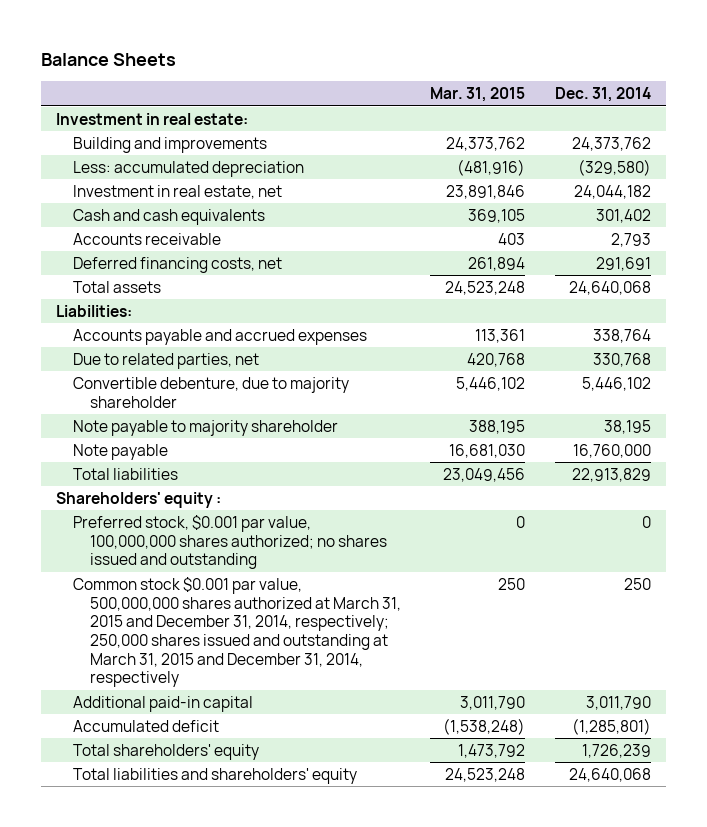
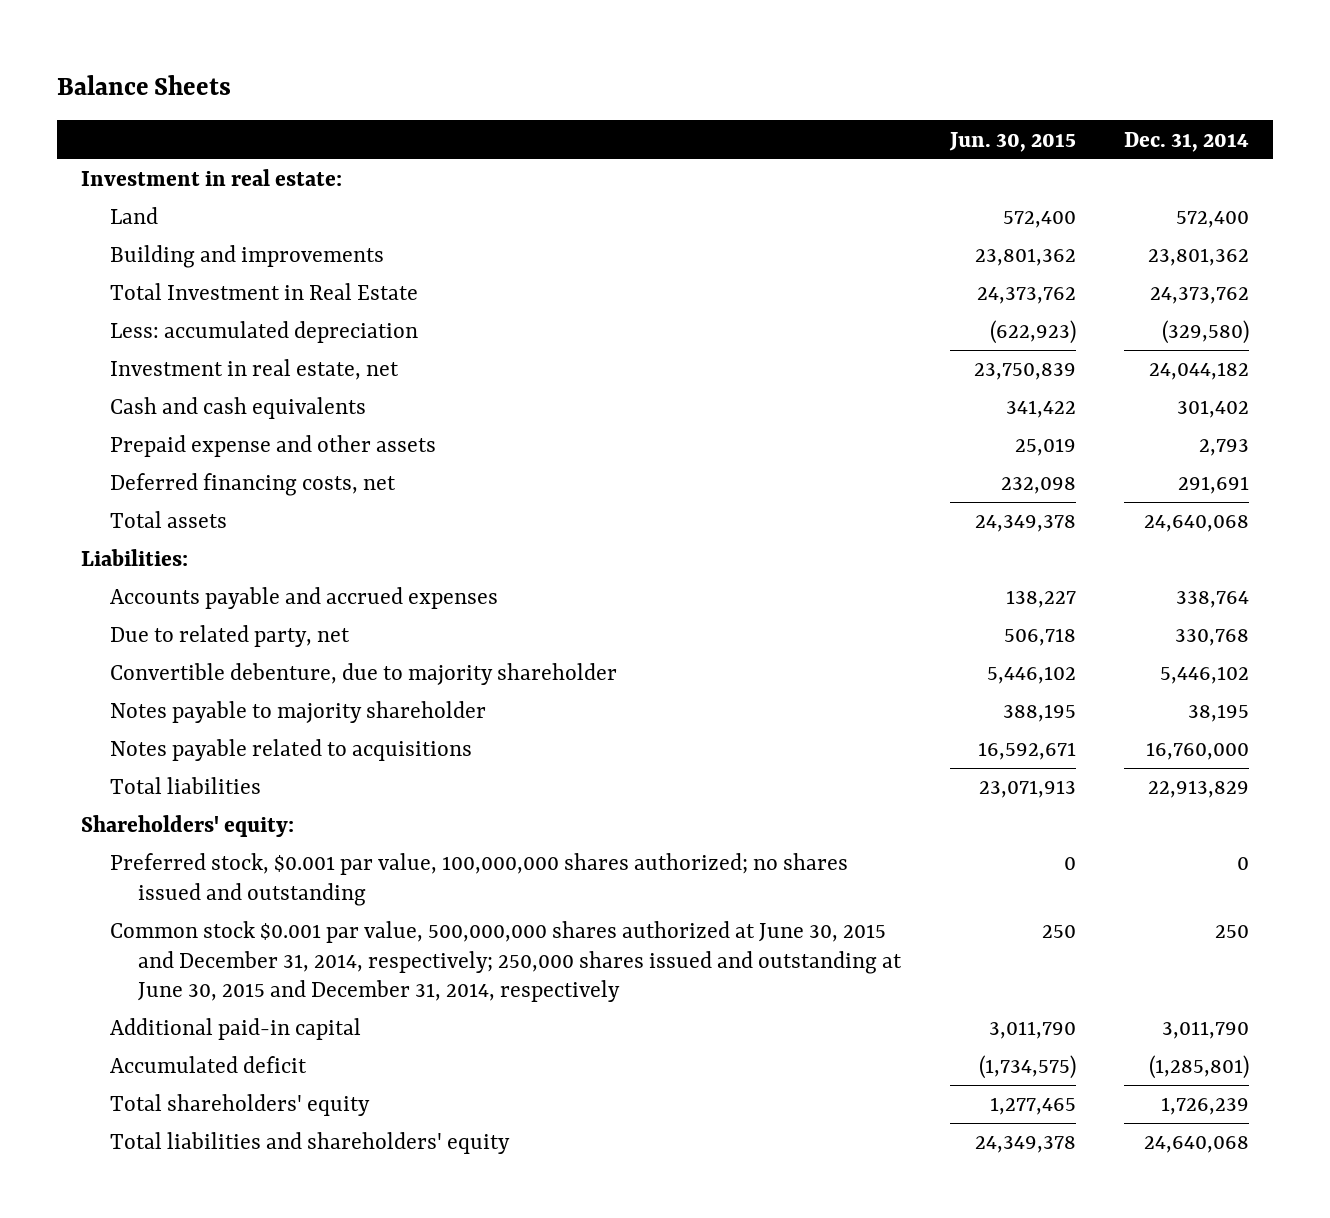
- | Mar. 31, 2015 | Dec. 31, 2014
+ | Jun. 30, 2015 | Dec. 31, 2014
- Building and improvements | 24,373,762 | 24,373,762
+ Land | 572,400 | 572,400
+ Building and improvements | 23,801,362 | 23,801,362
+ Total Investment in Real Estate | 24,373,762 | 24,373,762
- Accounts receivable | 403 | 2,793
+ Prepaid expense and other assets | 25,019 | 2,793
- Due to related parties, net | 420,768 | 330,768
+ Due to related party, net | 506,718 | 330,768
- Note payable to majority shareholder | 388,195 | 38,195
- Note payable | 16,681,030 | 16,760,000
+ Notes payable to majority shareholder | 388,195 | 38,195
+ Notes payable related to acquisitions | 16,592,671 | 16,760,000
- Shareholders' equity :
+ Shareholders' equity:
- Common stock $0.001 par value, 500,000,000 shares authorized at March 31, 2015 and December 31, 2014, respectively; 250,000 shares issued and outstanding at March 31, 2015 and December 31, 2014, respectively | 250 | 250
+ Common stock $0.001 par value, 500,000,000 shares authorized at June 30, 2015 and December 31, 2014, respectively; 250,000 shares issued and outstanding at June 30, 2015 and December 31, 2014, respectively | 250 | 250

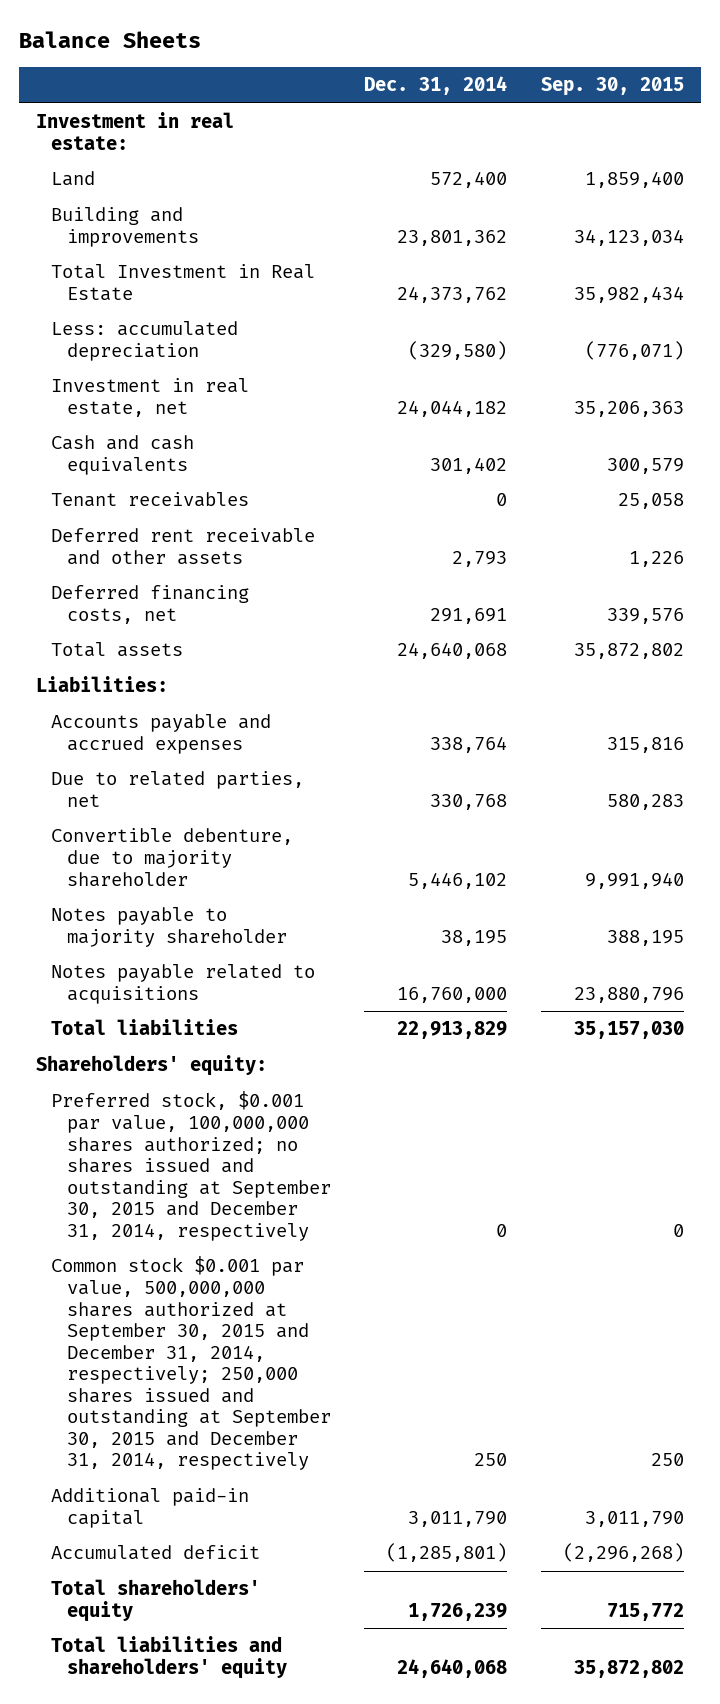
- | Jun. 30, 2015 | Dec. 31, 2014
+ | Dec. 31, 2014 | Sep. 30, 2015
- Prepaid expense and other assets | 25,019 | 2,793
+ Tenant receivables | 0 | 25,058
+ Deferred rent receivable and other assets | 2,793 | 1,226
- Due to related party, net | 506,718 | 330,768
+ Due to related parties, net | 330,768 | 580,283
- Preferred stock, $0.001 par value, 100,000,000 shares authorized; no shares issued and outstanding | 0 | 0
- Common stock $0.001 par value, 500,000,000 shares authorized at June 30, 2015 and December 31, 2014, respectively; 250,000 shares issued and outstanding at June 30, 2015 and December 31, 2014, respectively | 250 | 250
+ Preferred stock, $0.001 par value, 100,000,000 shares authorized; no shares issued and outstanding at September 30, 2015 and December 31, 2014, respectively | 0 | 0
+ Common stock $0.001 par value, 500,000,000 shares authorized at September 30, 2015 and December 31, 2014, respectively; 250,000 shares issued and outstanding at September 30, 2015 and December 31, 2014, respectively | 250 | 250

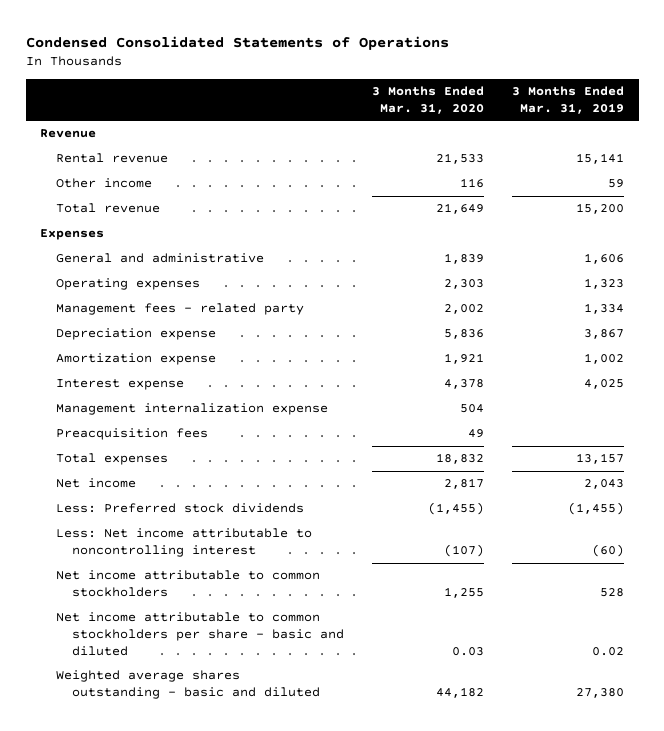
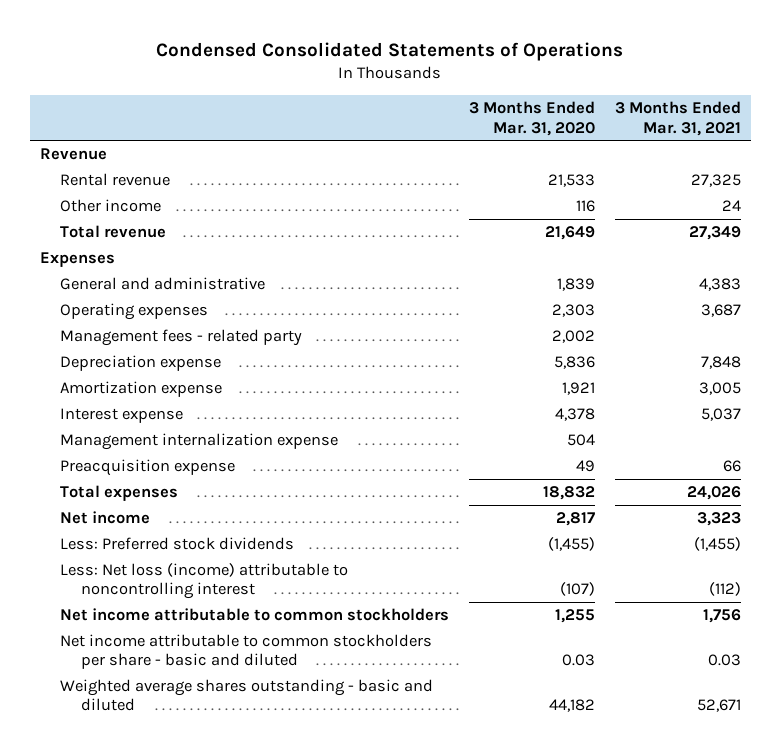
- | 3 Months Ended Mar. 31, 2020 | 3 Months Ended Mar. 31, 2019
+ | 3 Months Ended Mar. 31, 2020 | 3 Months Ended Mar. 31, 2021
- Preacquisition fees | 49 |
+ Preacquisition expense | 49 | 66
- Less: Net income attributable to noncontrolling interest | (107) | (60)
+ Less: Net loss (income) attributable to noncontrolling interest | (107) | (112)

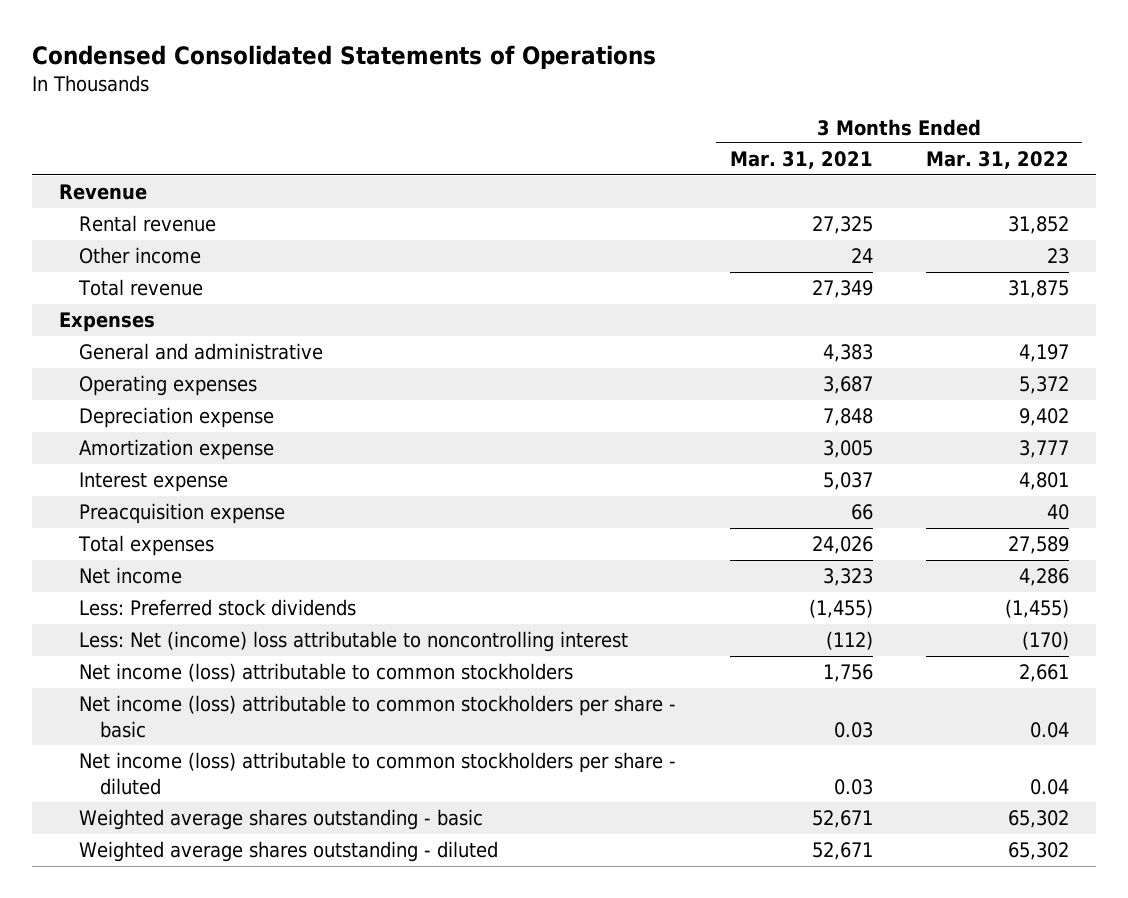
- | 3 Months Ended Mar. 31, 2020 | 3 Months Ended Mar. 31, 2021
+ | 3 Months Ended Mar. 31, 2021 | 3 Months Ended Mar. 31, 2022
- Management fees - related party | 2,002 |
- Management internalization expense | 504 |
- Less: Net loss (income) attributable to noncontrolling interest | (107) | (112)
- Net income attributable to common stockholders | 1,255 | 1,756
- Net income attributable to common stockholders per share - basic and diluted | 0.03 | 0.03
- Weighted average shares outstanding - basic and diluted | 44,182 | 52,671
+ Less: Net (income) loss attributable to noncontrolling interest | (112) | (170)
+ Net income (loss) attributable to common stockholders | 1,756 | 2,661
+ Net income (loss) attributable to common stockholders per share - basic | 0.03 | 0.04
+ Net income (loss) attributable to common stockholders per share - diluted | 0.03 | 0.04
+ Weighted average shares outstanding - basic | 52,671 | 65,302
+ Weighted average shares outstanding - diluted | 52,671 | 65,302

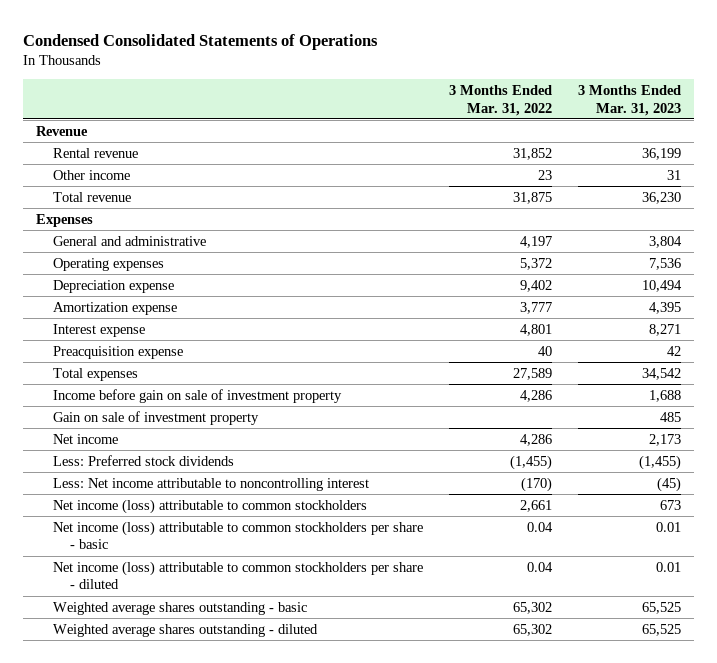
- | 3 Months Ended Mar. 31, 2021 | 3 Months Ended Mar. 31, 2022
+ | 3 Months Ended Mar. 31, 2022 | 3 Months Ended Mar. 31, 2023
+ Income before gain on sale of investment property | 4,286 | 1,688
+ Gain on sale of investment property | | 485
- Less: Net (income) loss attributable to noncontrolling interest | (112) | (170)
+ Less: Net income attributable to noncontrolling interest | (170) | (45)

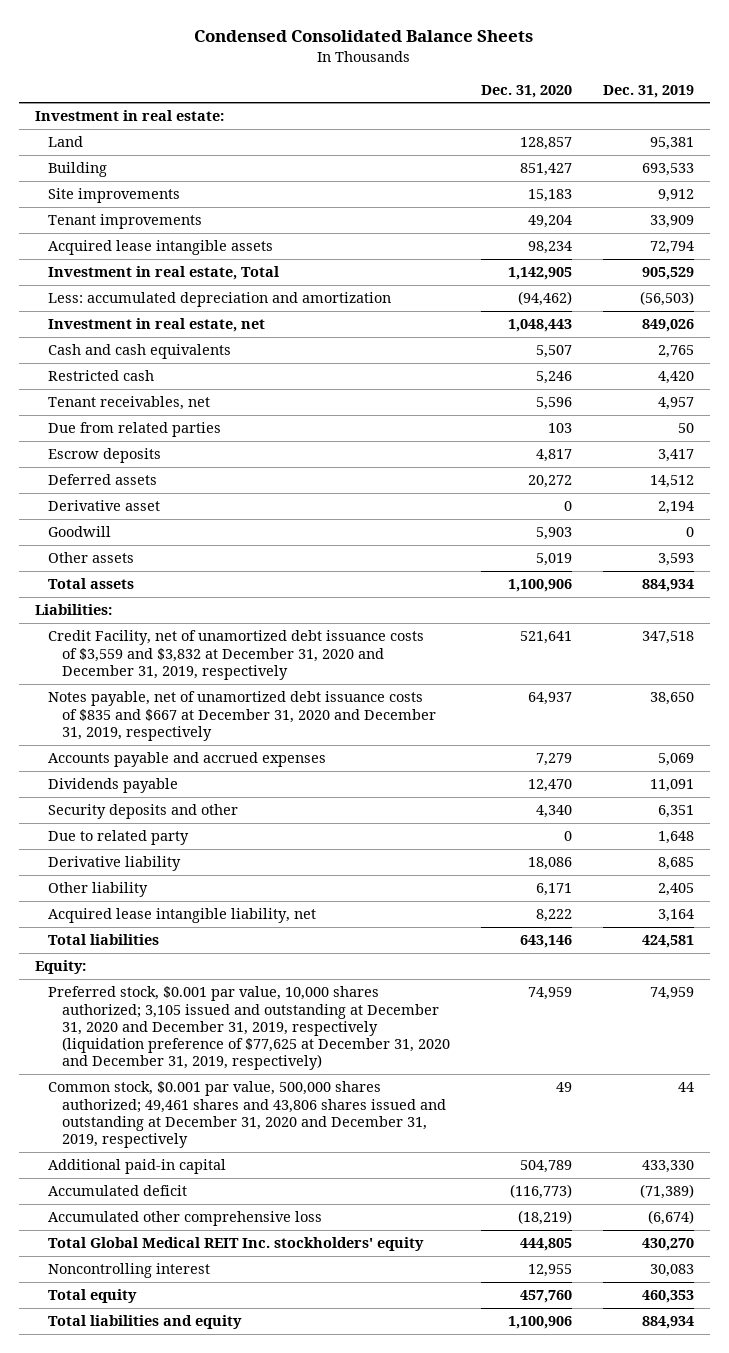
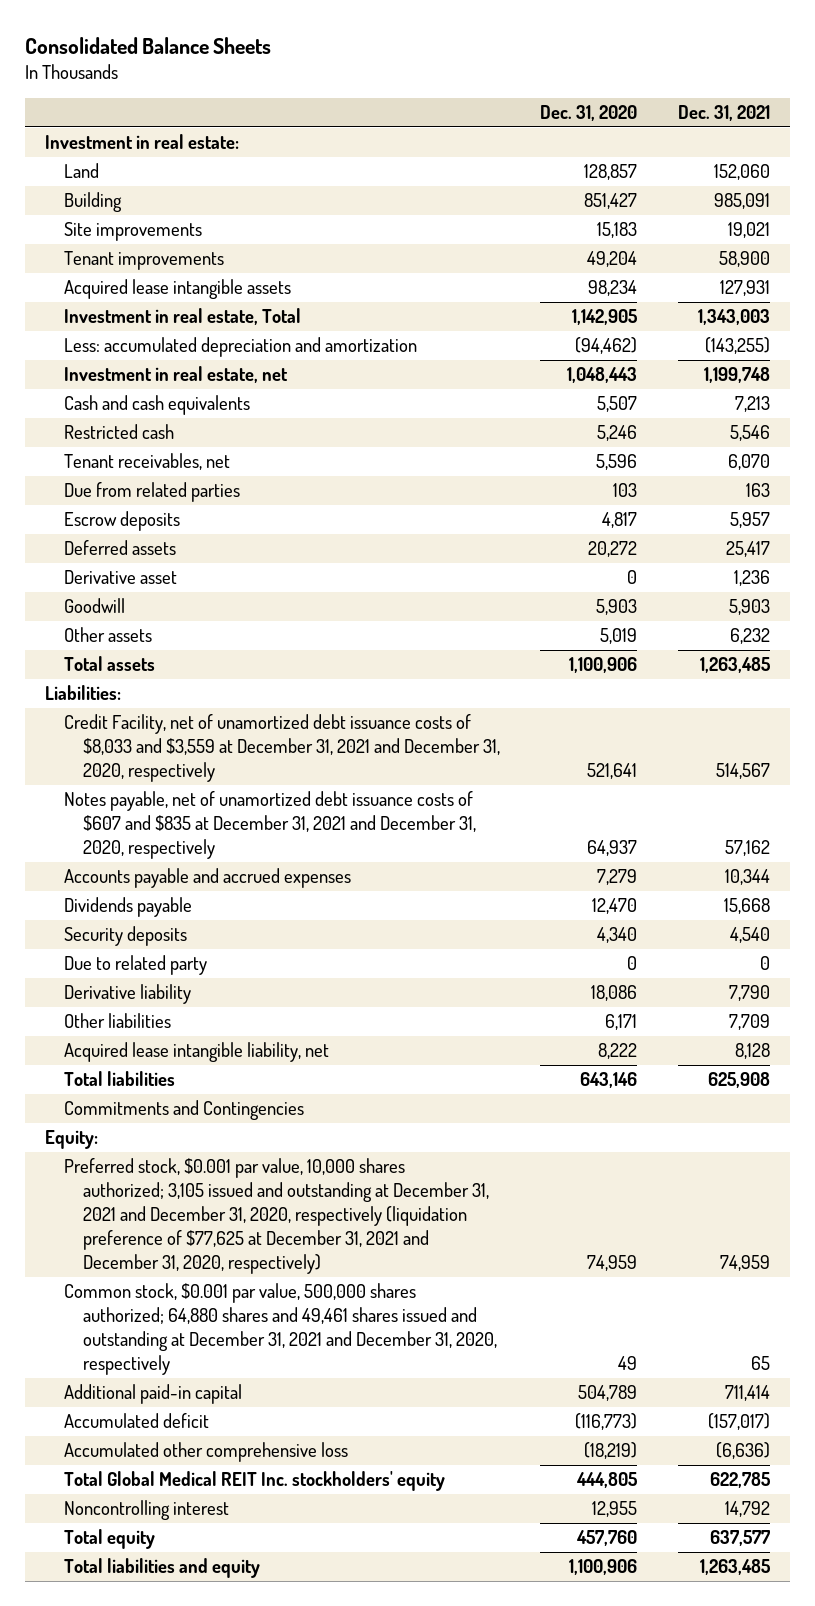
- Condensed Consolidated Balance Sheets
+ Consolidated Balance Sheets
- | Dec. 31, 2020 | Dec. 31, 2019
+ | Dec. 31, 2020 | Dec. 31, 2021
- Credit Facility, net of unamortized debt issuance costs of $3,559 and $3,832 at December 31, 2020 and December 31, 2019, respectively | 521,641 | 347,518
- Notes payable, net of unamortized debt issuance costs of $835 and $667 at December 31, 2020 and December 31, 2019, respectively | 64,937 | 38,650
+ Credit Facility, net of unamortized debt issuance costs of $8,033 and $3,559 at December 31, 2021 and December 31, 2020, respectively | 521,641 | 514,567
+ Notes payable, net of unamortized debt issuance costs of $607 and $835 at December 31, 2021 and December 31, 2020, respectively | 64,937 | 57,162
- Security deposits and other | 4,340 | 6,351
+ Security deposits | 4,340 | 4,540
- Other liability | 6,171 | 2,405
+ Other liabilities | 6,171 | 7,709
+ Commitments and Contingencies
- Preferred stock, $0.001 par value, 10,000 shares authorized; 3,105 issued and outstanding at December 31, 2020 and December 31, 2019, respectively (liquidation preference of $77,625 at December 31, 2020 and December 31, 2019, respectively) | 74,959 | 74,959
- Common stock, $0.001 par value, 500,000 shares authorized; 49,461 shares and 43,806 shares issued and outstanding at December 31, 2020 and December 31, 2019, respectively | 49 | 44
+ Preferred stock, $0.001 par value, 10,000 shares authorized; 3,105 issued and outstanding at December 31, 2021 and December 31, 2020, respectively (liquidation preference of $77,625 at December 31, 2021 and December 31, 2020, respectively) | 74,959 | 74,959
+ Common stock, $0.001 par value, 500,000 shares authorized; 64,880 shares and 49,461 shares issued and outstanding at December 31, 2021 and December 31, 2020, respectively | 49 | 65

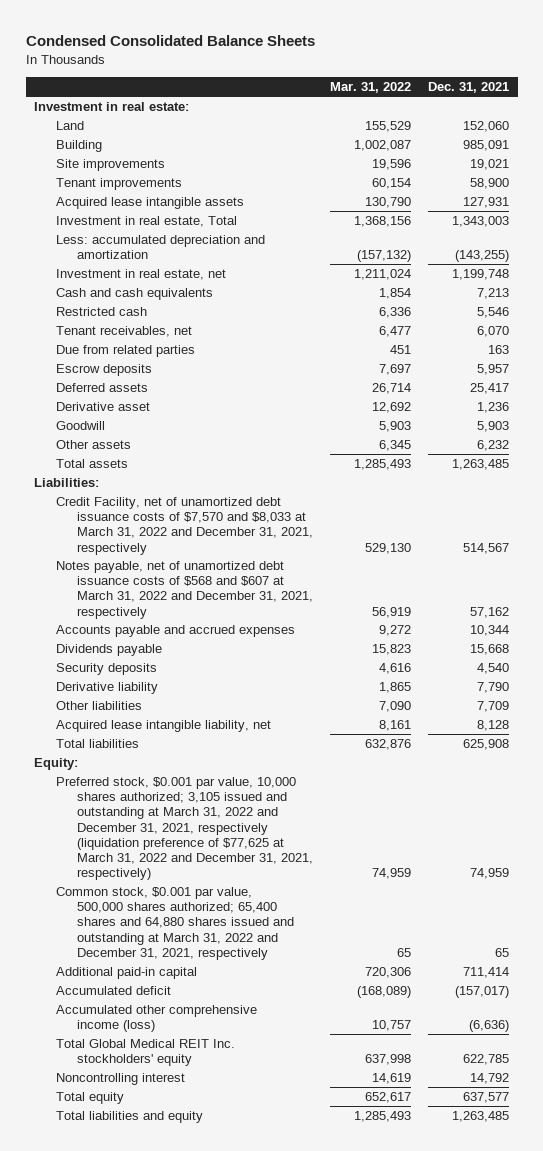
- Consolidated Balance Sheets
+ Condensed Consolidated Balance Sheets
- | Dec. 31, 2020 | Dec. 31, 2021
+ | Mar. 31, 2022 | Dec. 31, 2021
- Credit Facility, net of unamortized debt issuance costs of $8,033 and $3,559 at December 31, 2021 and December 31, 2020, respectively | 521,641 | 514,567
- Notes payable, net of unamortized debt issuance costs of $607 and $835 at December 31, 2021 and December 31, 2020, respectively | 64,937 | 57,162
+ Credit Facility, net of unamortized debt issuance costs of $7,570 and $8,033 at March 31, 2022 and December 31, 2021, respectively | 529,130 | 514,567
+ Notes payable, net of unamortized debt issuance costs of $568 and $607 at March 31, 2022 and December 31, 2021, respectively | 56,919 | 57,162
- Due to related party | 0 | 0
- Commitments and Contingencies
- Preferred stock, $0.001 par value, 10,000 shares authorized; 3,105 issued and outstanding at December 31, 2021 and December 31, 2020, respectively (liquidation preference of $77,625 at December 31, 2021 and December 31, 2020, respectively) | 74,959 | 74,959
- Common stock, $0.001 par value, 500,000 shares authorized; 64,880 shares and 49,461 shares issued and outstanding at December 31, 2021 and December 31, 2020, respectively | 49 | 65
+ Preferred stock, $0.001 par value, 10,000 shares authorized; 3,105 issued and outstanding at March 31, 2022 and December 31, 2021, respectively (liquidation preference of $77,625 at March 31, 2022 and December 31, 2021, respectively) | 74,959 | 74,959
+ Common stock, $0.001 par value, 500,000 shares authorized; 65,400 shares and 64,880 shares issued and outstanding at March 31, 2022 and December 31, 2021, respectively | 65 | 65
- Accumulated other comprehensive loss | (18,219) | (6,636)
+ Accumulated other comprehensive income (loss) | 10,757 | (6,636)

